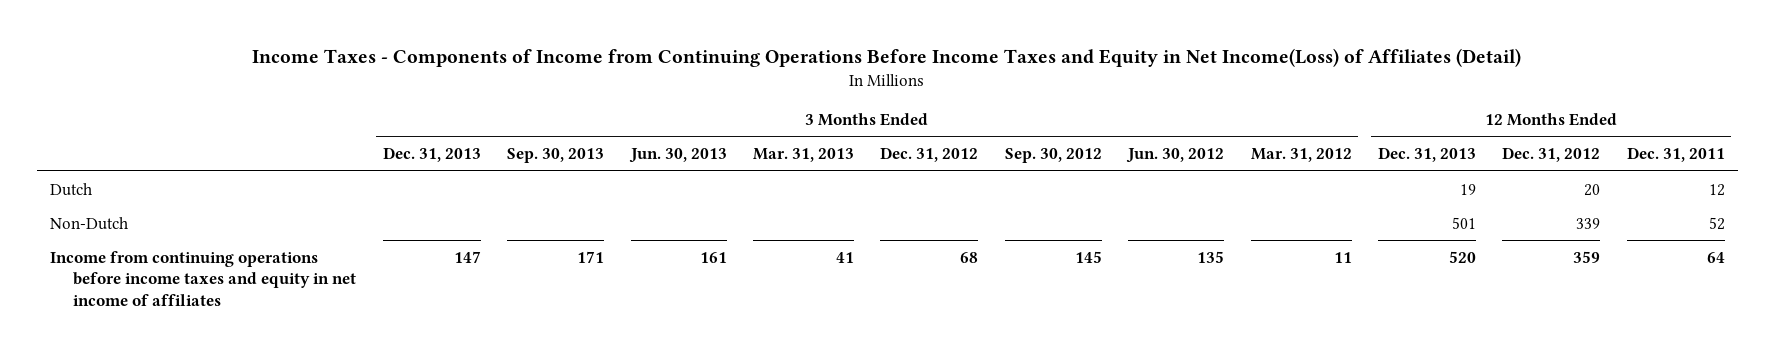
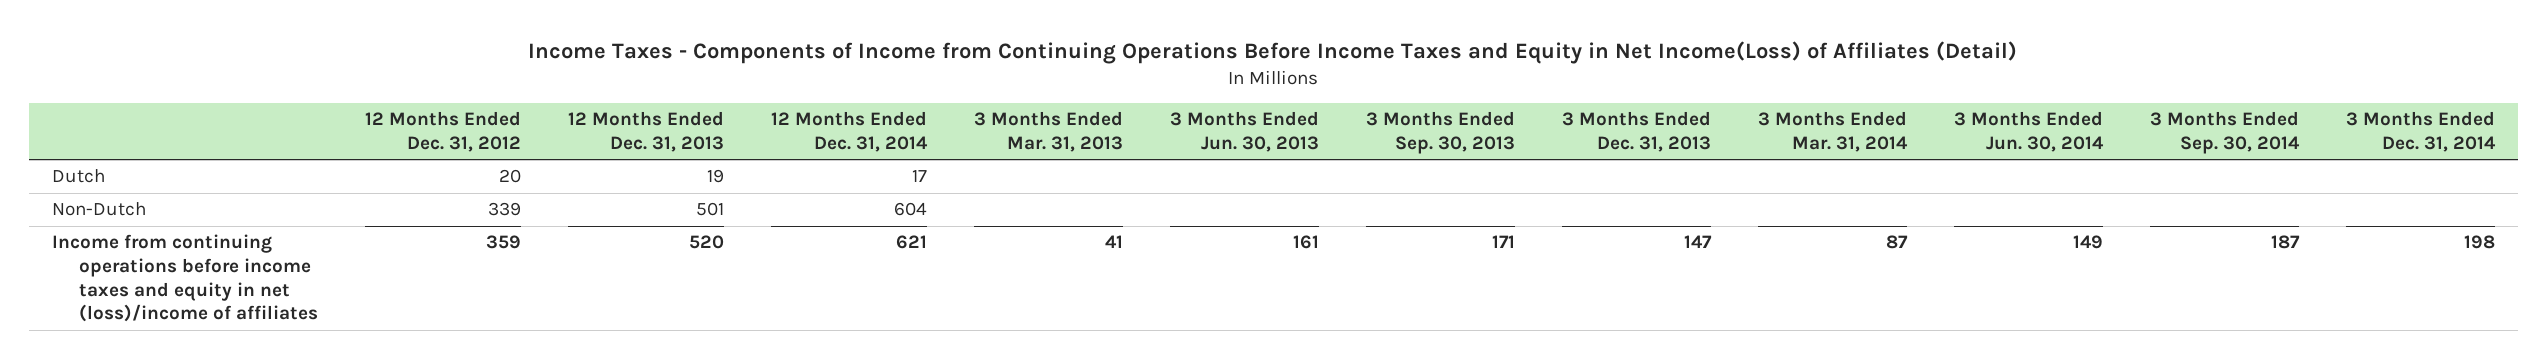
- | 3 Months Ended Dec. 31, 2013 | 3 Months Ended Sep. 30, 2013 | 3 Months Ended Jun. 30, 2013 | 3 Months Ended Mar. 31, 2013 | 3 Months Ended Dec. 31, 2012 | 3 Months Ended Sep. 30, 2012 | 3 Months Ended Jun. 30, 2012 | 3 Months Ended Mar. 31, 2012 | 12 Months Ended Dec. 31, 2013 | 12 Months Ended Dec. 31, 2012 | 12 Months Ended Dec. 31, 2011
+ | 12 Months Ended Dec. 31, 2012 | 12 Months Ended Dec. 31, 2013 | 12 Months Ended Dec. 31, 2014 | 3 Months Ended Mar. 31, 2013 | 3 Months Ended Jun. 30, 2013 | 3 Months Ended Sep. 30, 2013 | 3 Months Ended Dec. 31, 2013 | 3 Months Ended Mar. 31, 2014 | 3 Months Ended Jun. 30, 2014 | 3 Months Ended Sep. 30, 2014 | 3 Months Ended Dec. 31, 2014
- Income from continuing operations before income taxes and equity in net income of affiliates | 147 | 171 | 161 | 41 | 68 | 145 | 135 | 11 | 520 | 359 | 64
+ Income from continuing operations before income taxes and equity in net (loss)/income of affiliates | 359 | 520 | 621 | 41 | 161 | 171 | 147 | 87 | 149 | 187 | 198

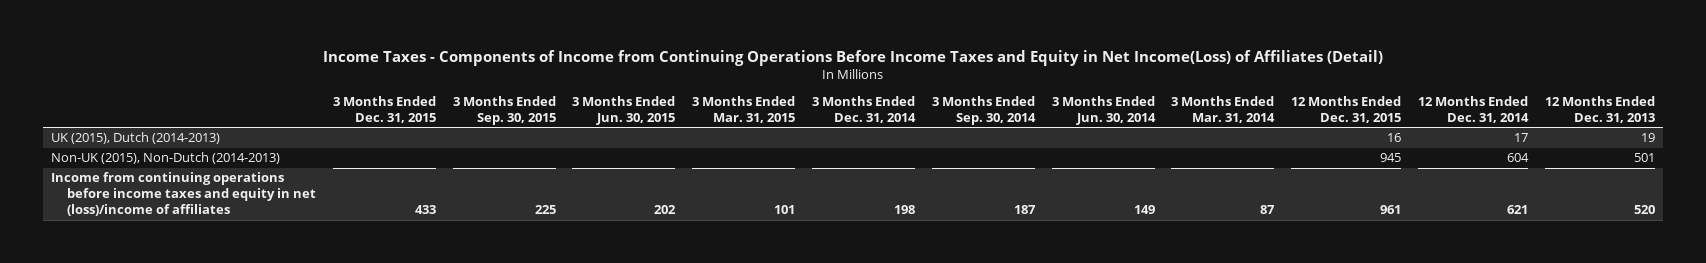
- | 12 Months Ended Dec. 31, 2012 | 12 Months Ended Dec. 31, 2013 | 12 Months Ended Dec. 31, 2014 | 3 Months Ended Mar. 31, 2013 | 3 Months Ended Jun. 30, 2013 | 3 Months Ended Sep. 30, 2013 | 3 Months Ended Dec. 31, 2013 | 3 Months Ended Mar. 31, 2014 | 3 Months Ended Jun. 30, 2014 | 3 Months Ended Sep. 30, 2014 | 3 Months Ended Dec. 31, 2014
+ | 3 Months Ended Dec. 31, 2015 | 3 Months Ended Sep. 30, 2015 | 3 Months Ended Jun. 30, 2015 | 3 Months Ended Mar. 31, 2015 | 3 Months Ended Dec. 31, 2014 | 3 Months Ended Sep. 30, 2014 | 3 Months Ended Jun. 30, 2014 | 3 Months Ended Mar. 31, 2014 | 12 Months Ended Dec. 31, 2015 | 12 Months Ended Dec. 31, 2014 | 12 Months Ended Dec. 31, 2013
- Dutch | 20 | 19 | 17 | | | | | | | |
- Non-Dutch | 339 | 501 | 604 | | | | | | | |
+ UK (2015), Dutch (2014-2013) | | | | | | | | | 16 | 17 | 19
+ Non-UK (2015), Non-Dutch (2014-2013) | | | | | | | | | 945 | 604 | 501

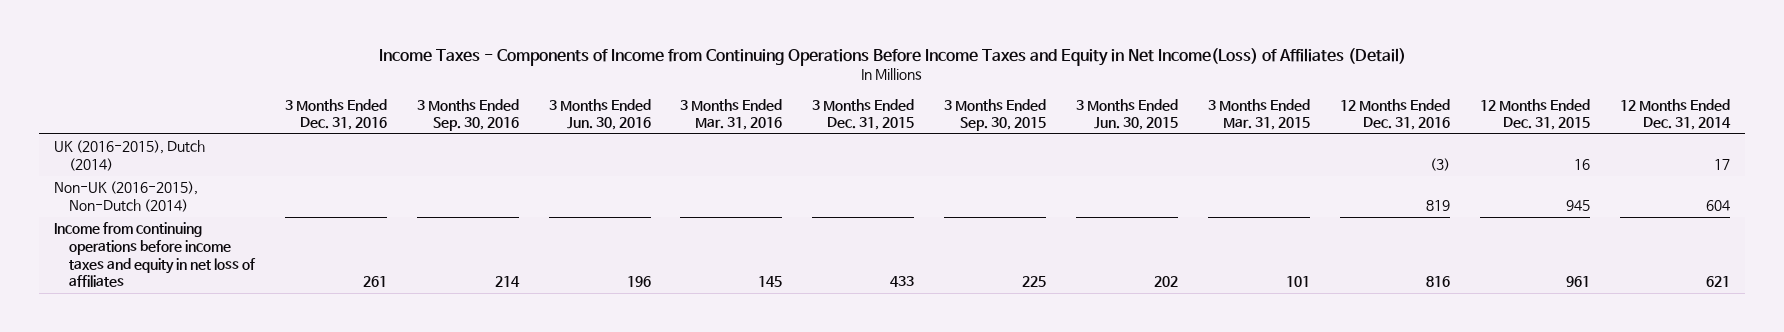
- | 3 Months Ended Dec. 31, 2015 | 3 Months Ended Sep. 30, 2015 | 3 Months Ended Jun. 30, 2015 | 3 Months Ended Mar. 31, 2015 | 3 Months Ended Dec. 31, 2014 | 3 Months Ended Sep. 30, 2014 | 3 Months Ended Jun. 30, 2014 | 3 Months Ended Mar. 31, 2014 | 12 Months Ended Dec. 31, 2015 | 12 Months Ended Dec. 31, 2014 | 12 Months Ended Dec. 31, 2013
+ | 3 Months Ended Dec. 31, 2016 | 3 Months Ended Sep. 30, 2016 | 3 Months Ended Jun. 30, 2016 | 3 Months Ended Mar. 31, 2016 | 3 Months Ended Dec. 31, 2015 | 3 Months Ended Sep. 30, 2015 | 3 Months Ended Jun. 30, 2015 | 3 Months Ended Mar. 31, 2015 | 12 Months Ended Dec. 31, 2016 | 12 Months Ended Dec. 31, 2015 | 12 Months Ended Dec. 31, 2014
- UK (2015), Dutch (2014-2013) | | | | | | | | | 16 | 17 | 19
- Non-UK (2015), Non-Dutch (2014-2013) | | | | | | | | | 945 | 604 | 501
- Income from continuing operations before income taxes and equity in net (loss)/income of affiliates | 433 | 225 | 202 | 101 | 198 | 187 | 149 | 87 | 961 | 621 | 520
+ UK (2016-2015), Dutch (2014) | | | | | | | | | (3) | 16 | 17
+ Non-UK (2016-2015), Non-Dutch (2014) | | | | | | | | | 819 | 945 | 604
+ Income from continuing operations before income taxes and equity in net loss of affiliates | 261 | 214 | 196 | 145 | 433 | 225 | 202 | 101 | 816 | 961 | 621

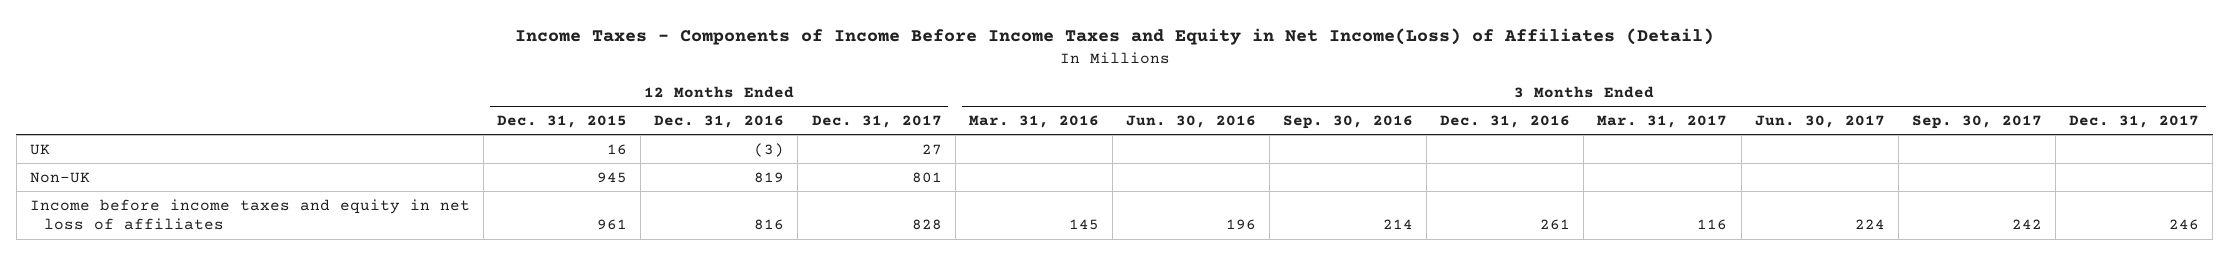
- Income Taxes - Components of Income from Continuing Operations Before Income Taxes and Equity in Net Income(Loss) of Affiliates (Detail)
+ Income Taxes - Components of Income Before Income Taxes and Equity in Net Income(Loss) of Affiliates (Detail)
- | 3 Months Ended Dec. 31, 2016 | 3 Months Ended Sep. 30, 2016 | 3 Months Ended Jun. 30, 2016 | 3 Months Ended Mar. 31, 2016 | 3 Months Ended Dec. 31, 2015 | 3 Months Ended Sep. 30, 2015 | 3 Months Ended Jun. 30, 2015 | 3 Months Ended Mar. 31, 2015 | 12 Months Ended Dec. 31, 2016 | 12 Months Ended Dec. 31, 2015 | 12 Months Ended Dec. 31, 2014
+ | 12 Months Ended Dec. 31, 2015 | 12 Months Ended Dec. 31, 2016 | 12 Months Ended Dec. 31, 2017 | 3 Months Ended Mar. 31, 2016 | 3 Months Ended Jun. 30, 2016 | 3 Months Ended Sep. 30, 2016 | 3 Months Ended Dec. 31, 2016 | 3 Months Ended Mar. 31, 2017 | 3 Months Ended Jun. 30, 2017 | 3 Months Ended Sep. 30, 2017 | 3 Months Ended Dec. 31, 2017
- UK (2016-2015), Dutch (2014) | | | | | | | | | (3) | 16 | 17
- Non-UK (2016-2015), Non-Dutch (2014) | | | | | | | | | 819 | 945 | 604
- Income from continuing operations before income taxes and equity in net loss of affiliates | 261 | 214 | 196 | 145 | 433 | 225 | 202 | 101 | 816 | 961 | 621
+ UK | 16 | (3) | 27 | | | | | | | |
+ Non-UK | 945 | 819 | 801 | | | | | | | |
+ Income before income taxes and equity in net loss of affiliates | 961 | 816 | 828 | 145 | 196 | 214 | 261 | 116 | 224 | 242 | 246

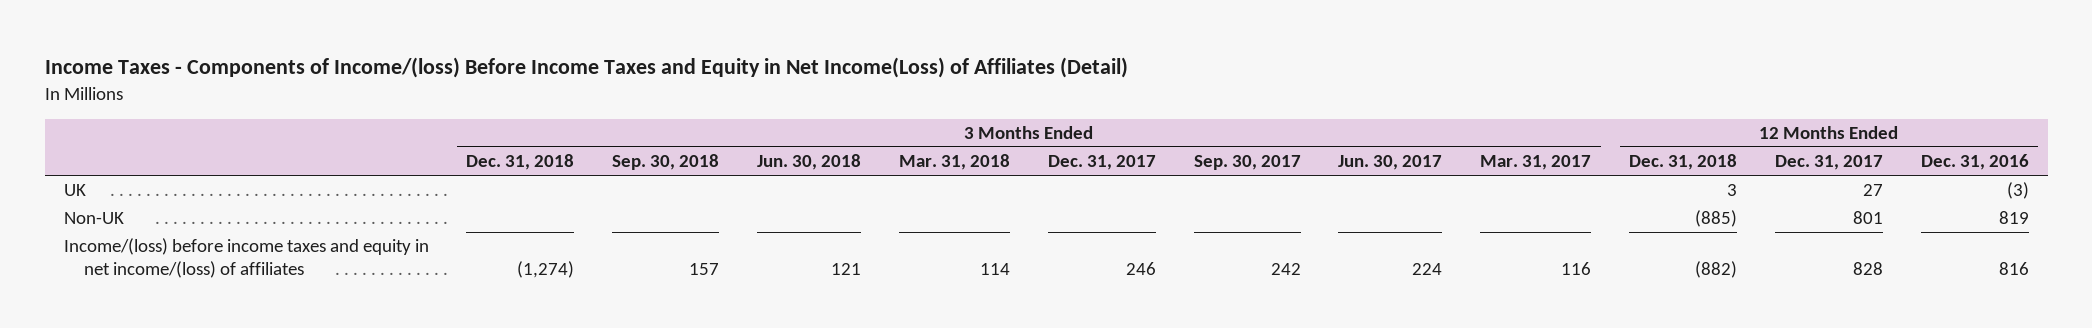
- Income Taxes - Components of Income Before Income Taxes and Equity in Net Income(Loss) of Affiliates (Detail)
+ Income Taxes - Components of Income/(loss) Before Income Taxes and Equity in Net Income(Loss) of Affiliates (Detail)
- | 12 Months Ended Dec. 31, 2015 | 12 Months Ended Dec. 31, 2016 | 12 Months Ended Dec. 31, 2017 | 3 Months Ended Mar. 31, 2016 | 3 Months Ended Jun. 30, 2016 | 3 Months Ended Sep. 30, 2016 | 3 Months Ended Dec. 31, 2016 | 3 Months Ended Mar. 31, 2017 | 3 Months Ended Jun. 30, 2017 | 3 Months Ended Sep. 30, 2017 | 3 Months Ended Dec. 31, 2017
+ | 3 Months Ended Dec. 31, 2018 | 3 Months Ended Sep. 30, 2018 | 3 Months Ended Jun. 30, 2018 | 3 Months Ended Mar. 31, 2018 | 3 Months Ended Dec. 31, 2017 | 3 Months Ended Sep. 30, 2017 | 3 Months Ended Jun. 30, 2017 | 3 Months Ended Mar. 31, 2017 | 12 Months Ended Dec. 31, 2018 | 12 Months Ended Dec. 31, 2017 | 12 Months Ended Dec. 31, 2016
- Income before income taxes and equity in net loss of affiliates | 961 | 816 | 828 | 145 | 196 | 214 | 261 | 116 | 224 | 242 | 246
+ Income/(loss) before income taxes and equity in net income/(loss) of affiliates | (1,274) | 157 | 121 | 114 | 246 | 242 | 224 | 116 | (882) | 828 | 816

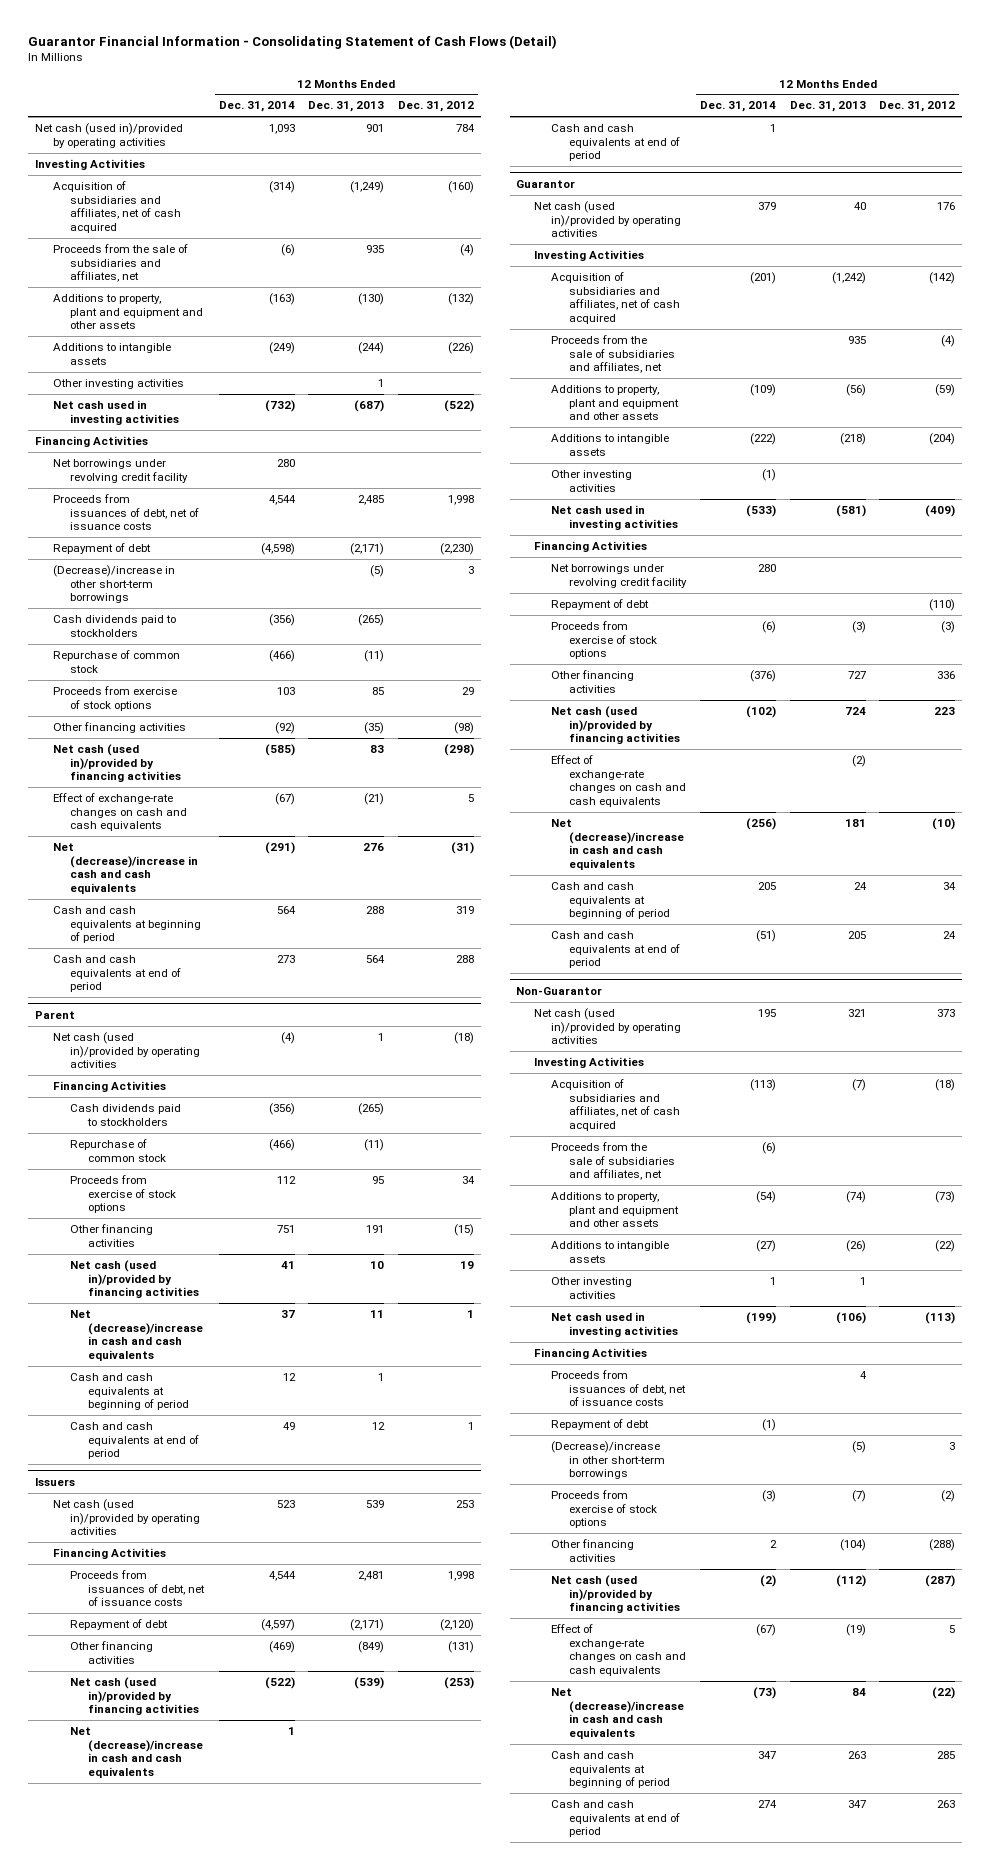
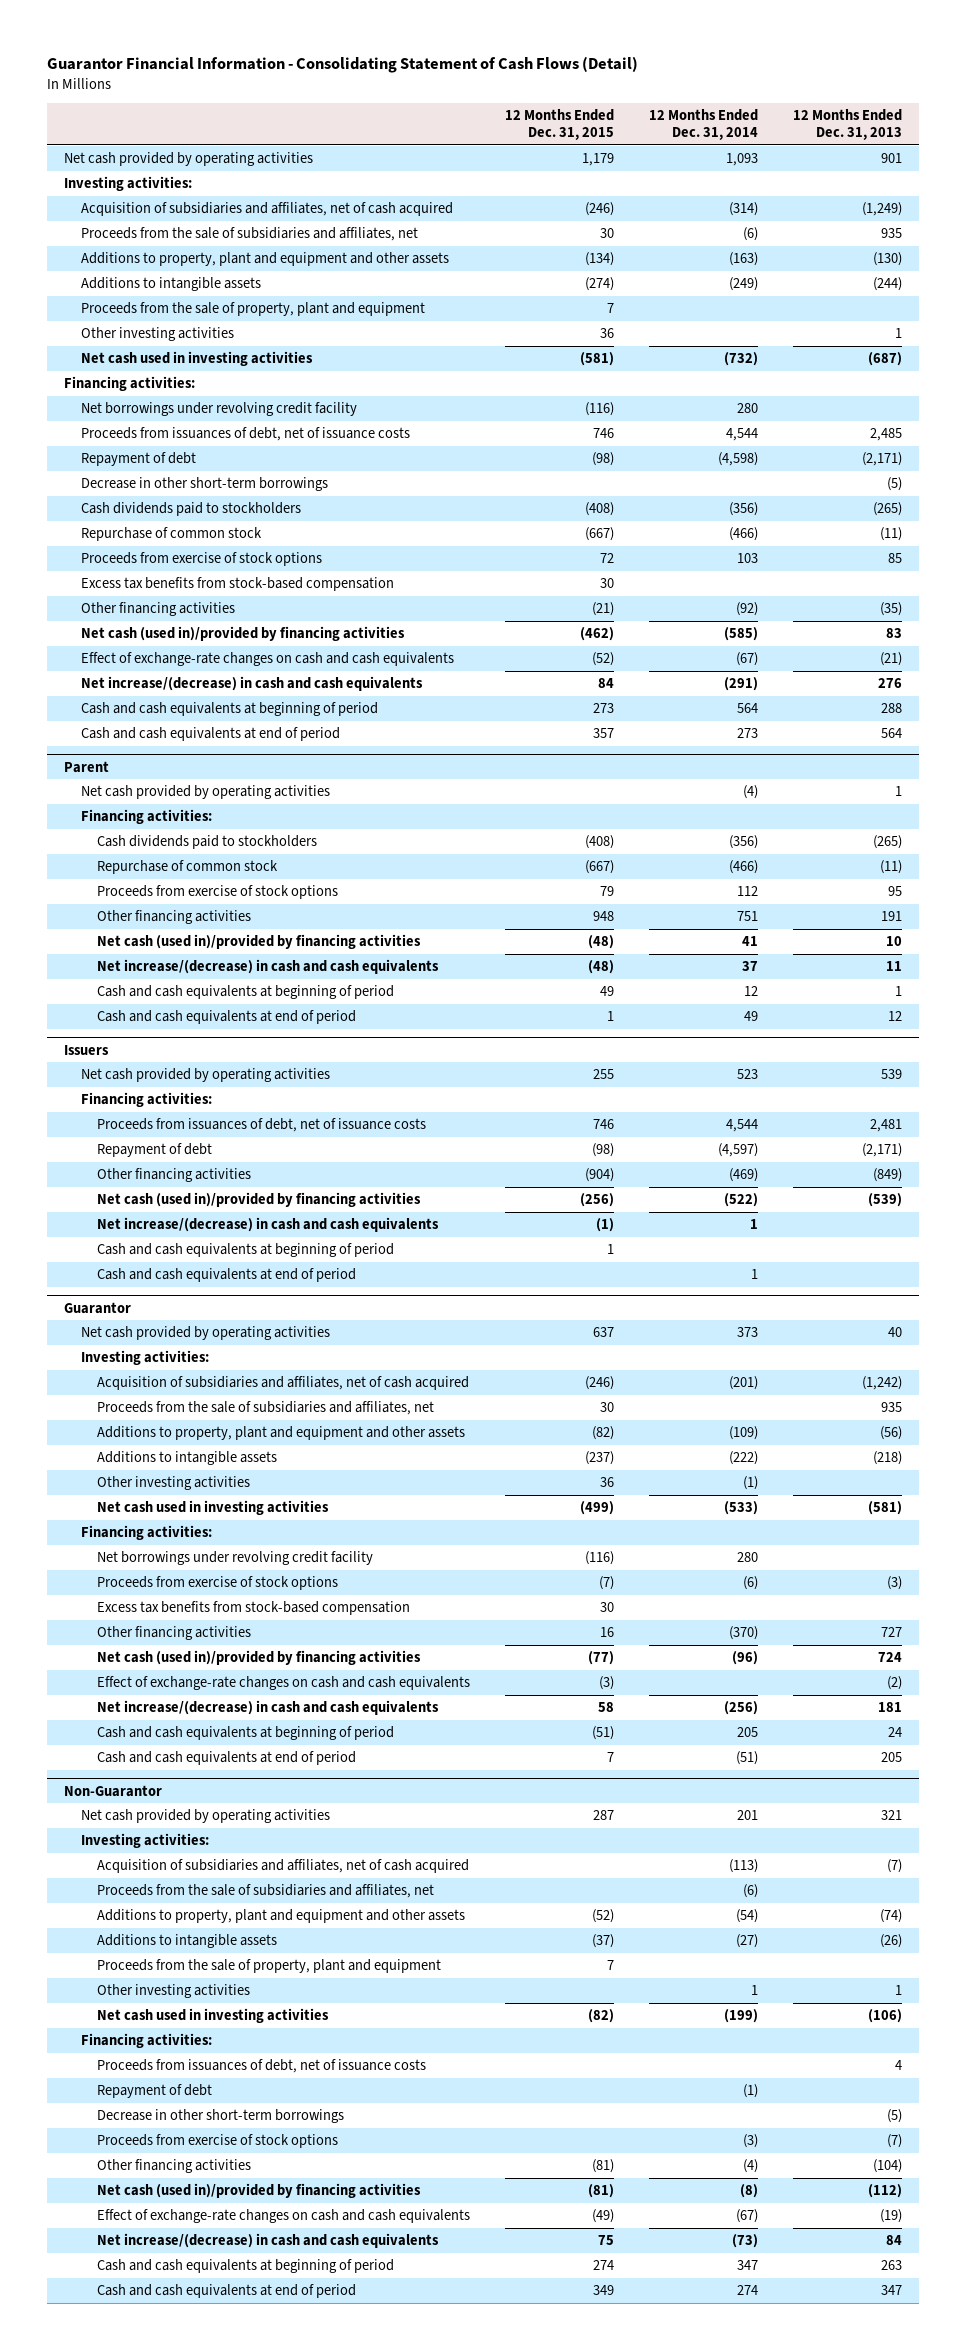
- | 12 Months Ended Dec. 31, 2014 | 12 Months Ended Dec. 31, 2013 | 12 Months Ended Dec. 31, 2012
+ | 12 Months Ended Dec. 31, 2015 | 12 Months Ended Dec. 31, 2014 | 12 Months Ended Dec. 31, 2013
- Net cash (used in)/provided by operating activities | 1,093 | 901 | 784
- Investing Activities
+ Net cash provided by operating activities | 1,179 | 1,093 | 901
+ Investing activities:
+ Proceeds from the sale of property, plant and equipment | 7 | |
- Financing Activities
+ Financing activities:
- (Decrease)/increase in other short-term borrowings | | (5) | 3
+ Decrease in other short-term borrowings | | | (5)
+ Excess tax benefits from stock-based compensation | 30 | |
- Net (decrease)/increase in cash and cash equivalents | (291) | 276 | (31)
+ Net increase/(decrease) in cash and cash equivalents | 84 | (291) | 276
@ Parent
- Net cash (used in)/provided by operating activities | (4) | 1 | (18)
- Financing Activities
+ Net cash provided by operating activities | | (4) | 1
+ Financing activities:
- Net (decrease)/increase in cash and cash equivalents | 37 | 11 | 1
+ Net increase/(decrease) in cash and cash equivalents | (48) | 37 | 11
@ Issuers
- Net cash (used in)/provided by operating activities | 523 | 539 | 253
- Financing Activities
+ Net cash provided by operating activities | 255 | 523 | 539
+ Financing activities:
- Net (decrease)/increase in cash and cash equivalents | 1 | |
+ Net increase/(decrease) in cash and cash equivalents | (1) | 1 |
+ Cash and cash equivalents at beginning of period | 1 | |
@ Guarantor
- Net cash (used in)/provided by operating activities | 379 | 40 | 176
- Investing Activities
+ Net cash provided by operating activities | 637 | 373 | 40
+ Investing activities:
- Financing Activities
+ Financing activities:
- Repayment of debt | | | (110)
- Other financing activities | (376) | 727 | 336
- Net cash (used in)/provided by financing activities | (102) | 724 | 223
+ Excess tax benefits from stock-based compensation | 30 | |
+ Other financing activities | 16 | (370) | 727
+ Net cash (used in)/provided by financing activities | (77) | (96) | 724
- Net (decrease)/increase in cash and cash equivalents | (256) | 181 | (10)
+ Net increase/(decrease) in cash and cash equivalents | 58 | (256) | 181
@ Non-Guarantor
- Net cash (used in)/provided by operating activities | 195 | 321 | 373
- Investing Activities
+ Net cash provided by operating activities | 287 | 201 | 321
+ Investing activities:
+ Proceeds from the sale of property, plant and equipment | 7 | |
- Financing Activities
+ Financing activities:
- (Decrease)/increase in other short-term borrowings | | (5) | 3
+ Decrease in other short-term borrowings | | | (5)
- Other financing activities | 2 | (104) | (288)
- Net cash (used in)/provided by financing activities | (2) | (112) | (287)
+ Other financing activities | (81) | (4) | (104)
+ Net cash (used in)/provided by financing activities | (81) | (8) | (112)
- Net (decrease)/increase in cash and cash equivalents | (73) | 84 | (22)
+ Net increase/(decrease) in cash and cash equivalents | 75 | (73) | 84

